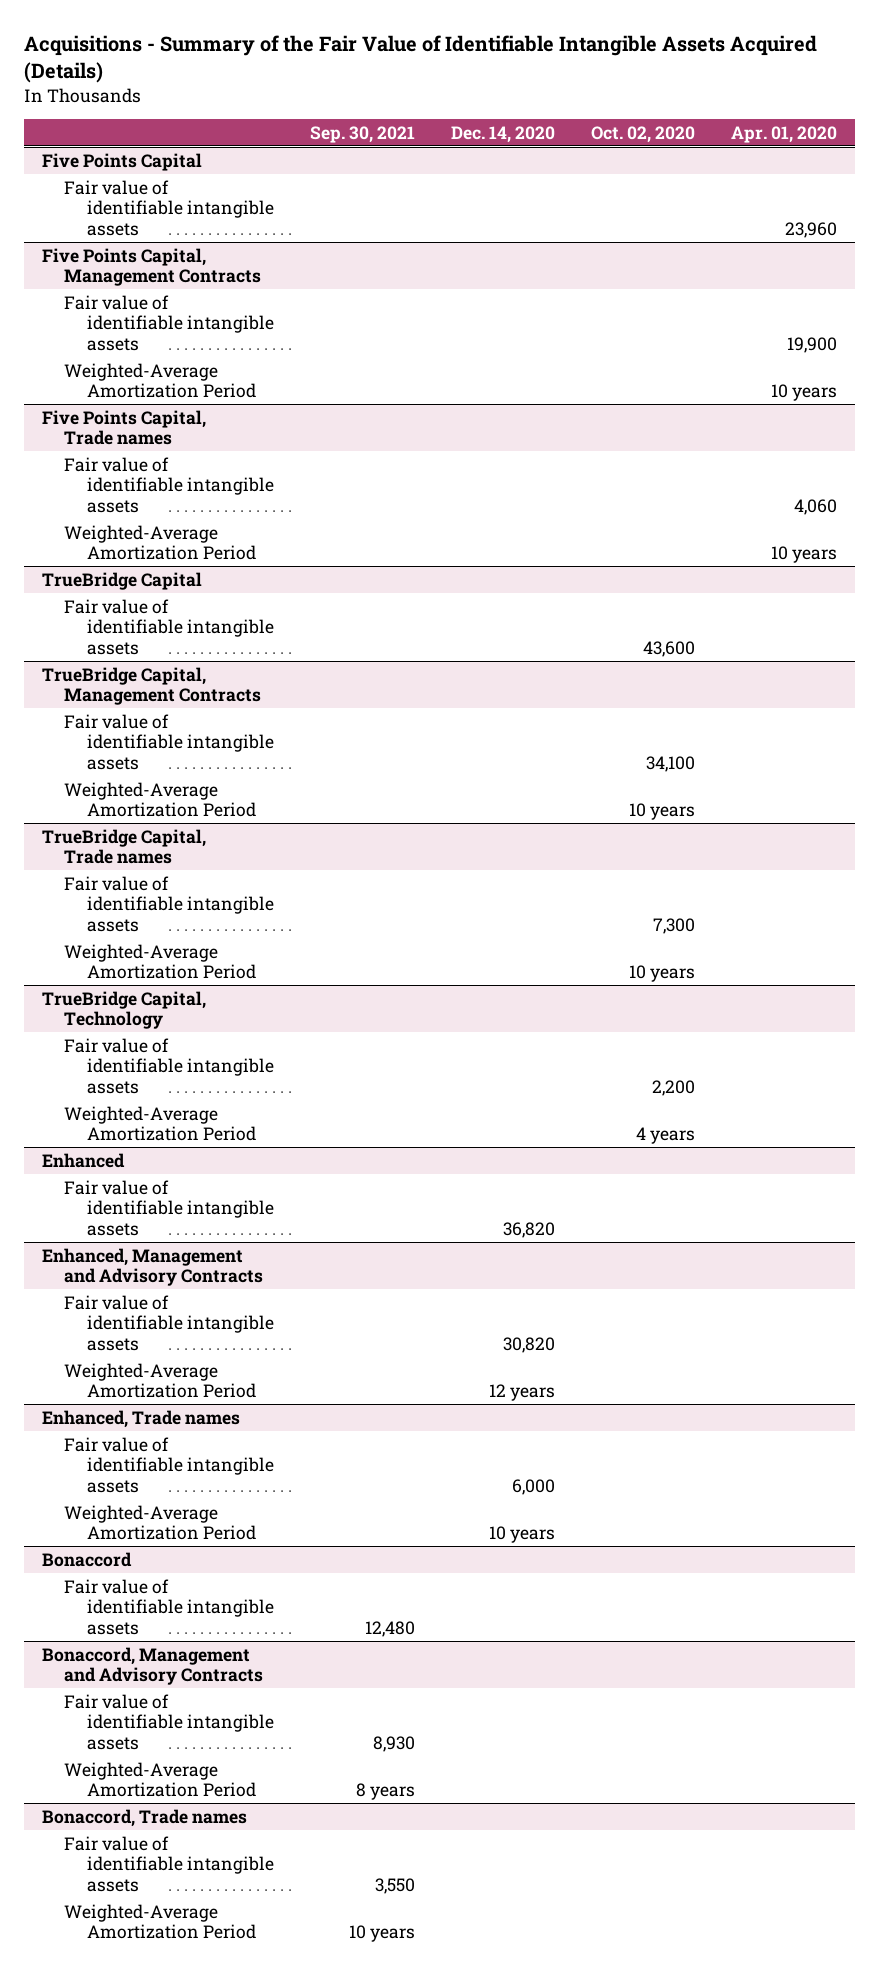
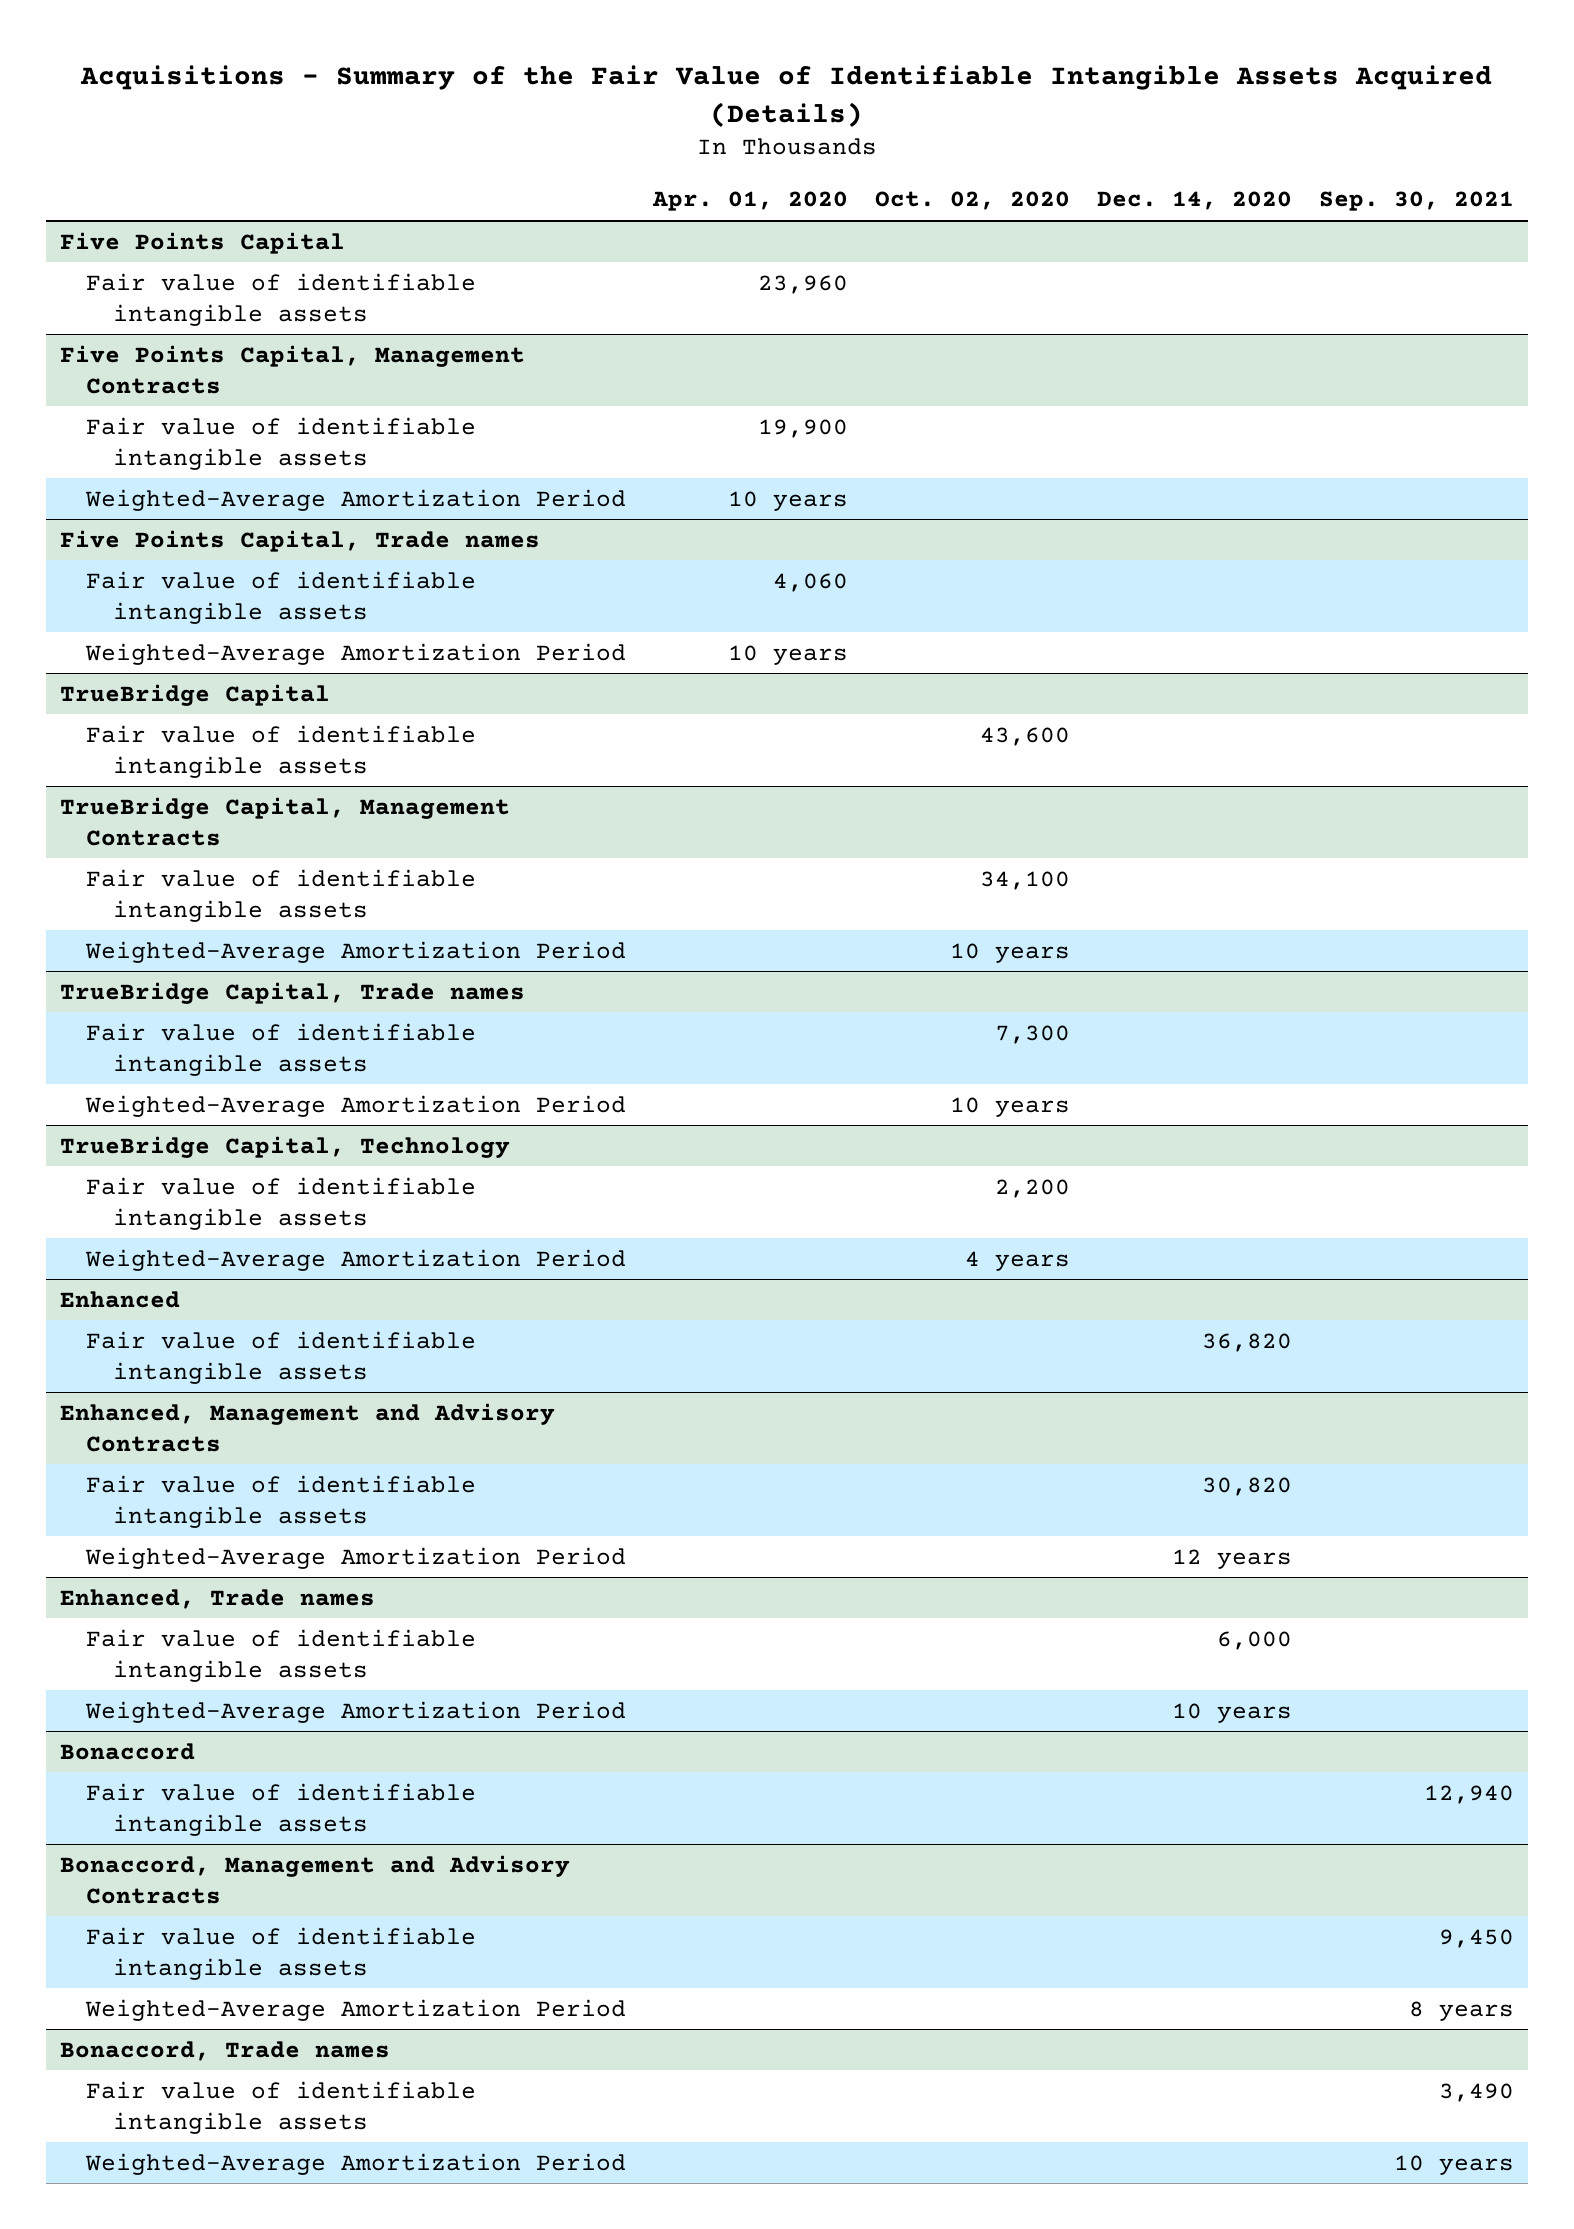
- | Sep. 30, 2021 | Dec. 14, 2020 | Oct. 02, 2020 | Apr. 01, 2020
+ | Apr. 01, 2020 | Oct. 02, 2020 | Dec. 14, 2020 | Sep. 30, 2021
@ Bonaccord
- Fair value of identifiable intangible assets | 12,480 | | |
+ Fair value of identifiable intangible assets | | | | 12,940
@ Bonaccord, Management and Advisory Contracts
- Fair value of identifiable intangible assets | 8,930 | | |
+ Fair value of identifiable intangible assets | | | | 9,450
@ Bonaccord, Trade names
- Fair value of identifiable intangible assets | 3,550 | | |
+ Fair value of identifiable intangible assets | | | | 3,490

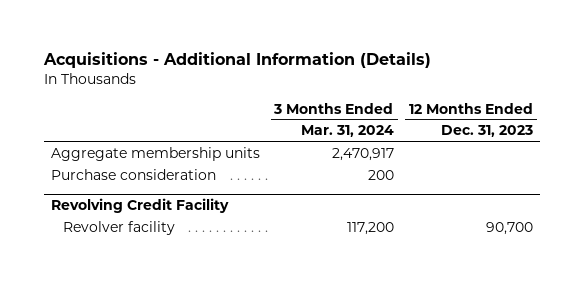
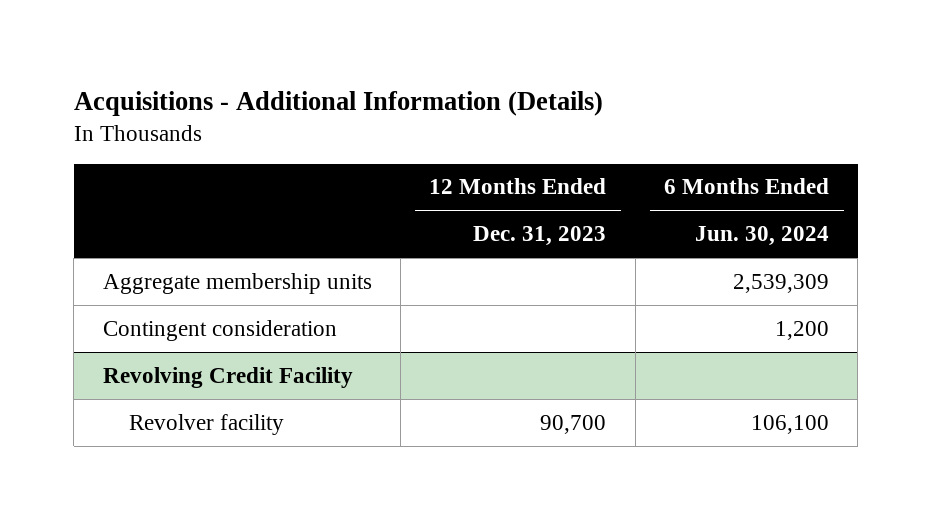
- | 3 Months Ended Mar. 31, 2024 | 12 Months Ended Dec. 31, 2023
+ | 12 Months Ended Dec. 31, 2023 | 6 Months Ended Jun. 30, 2024
- Purchase consideration | 200 |
+ Contingent consideration | | 1,200

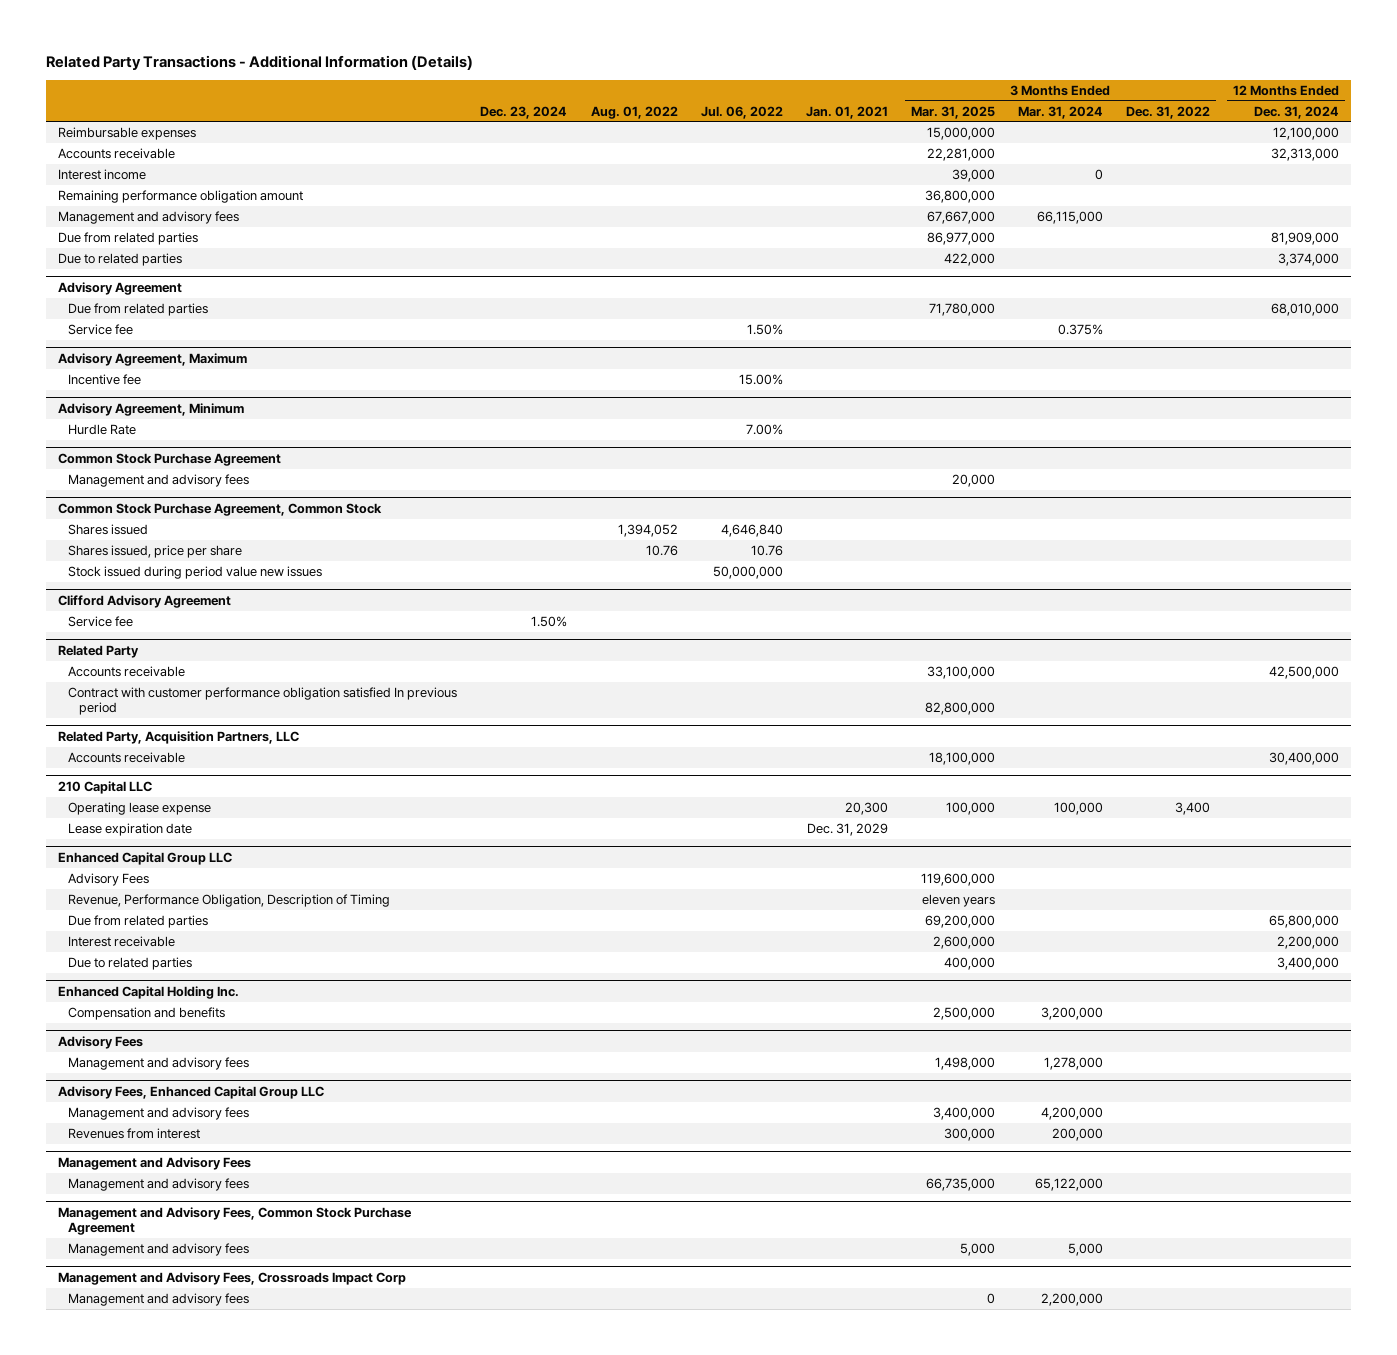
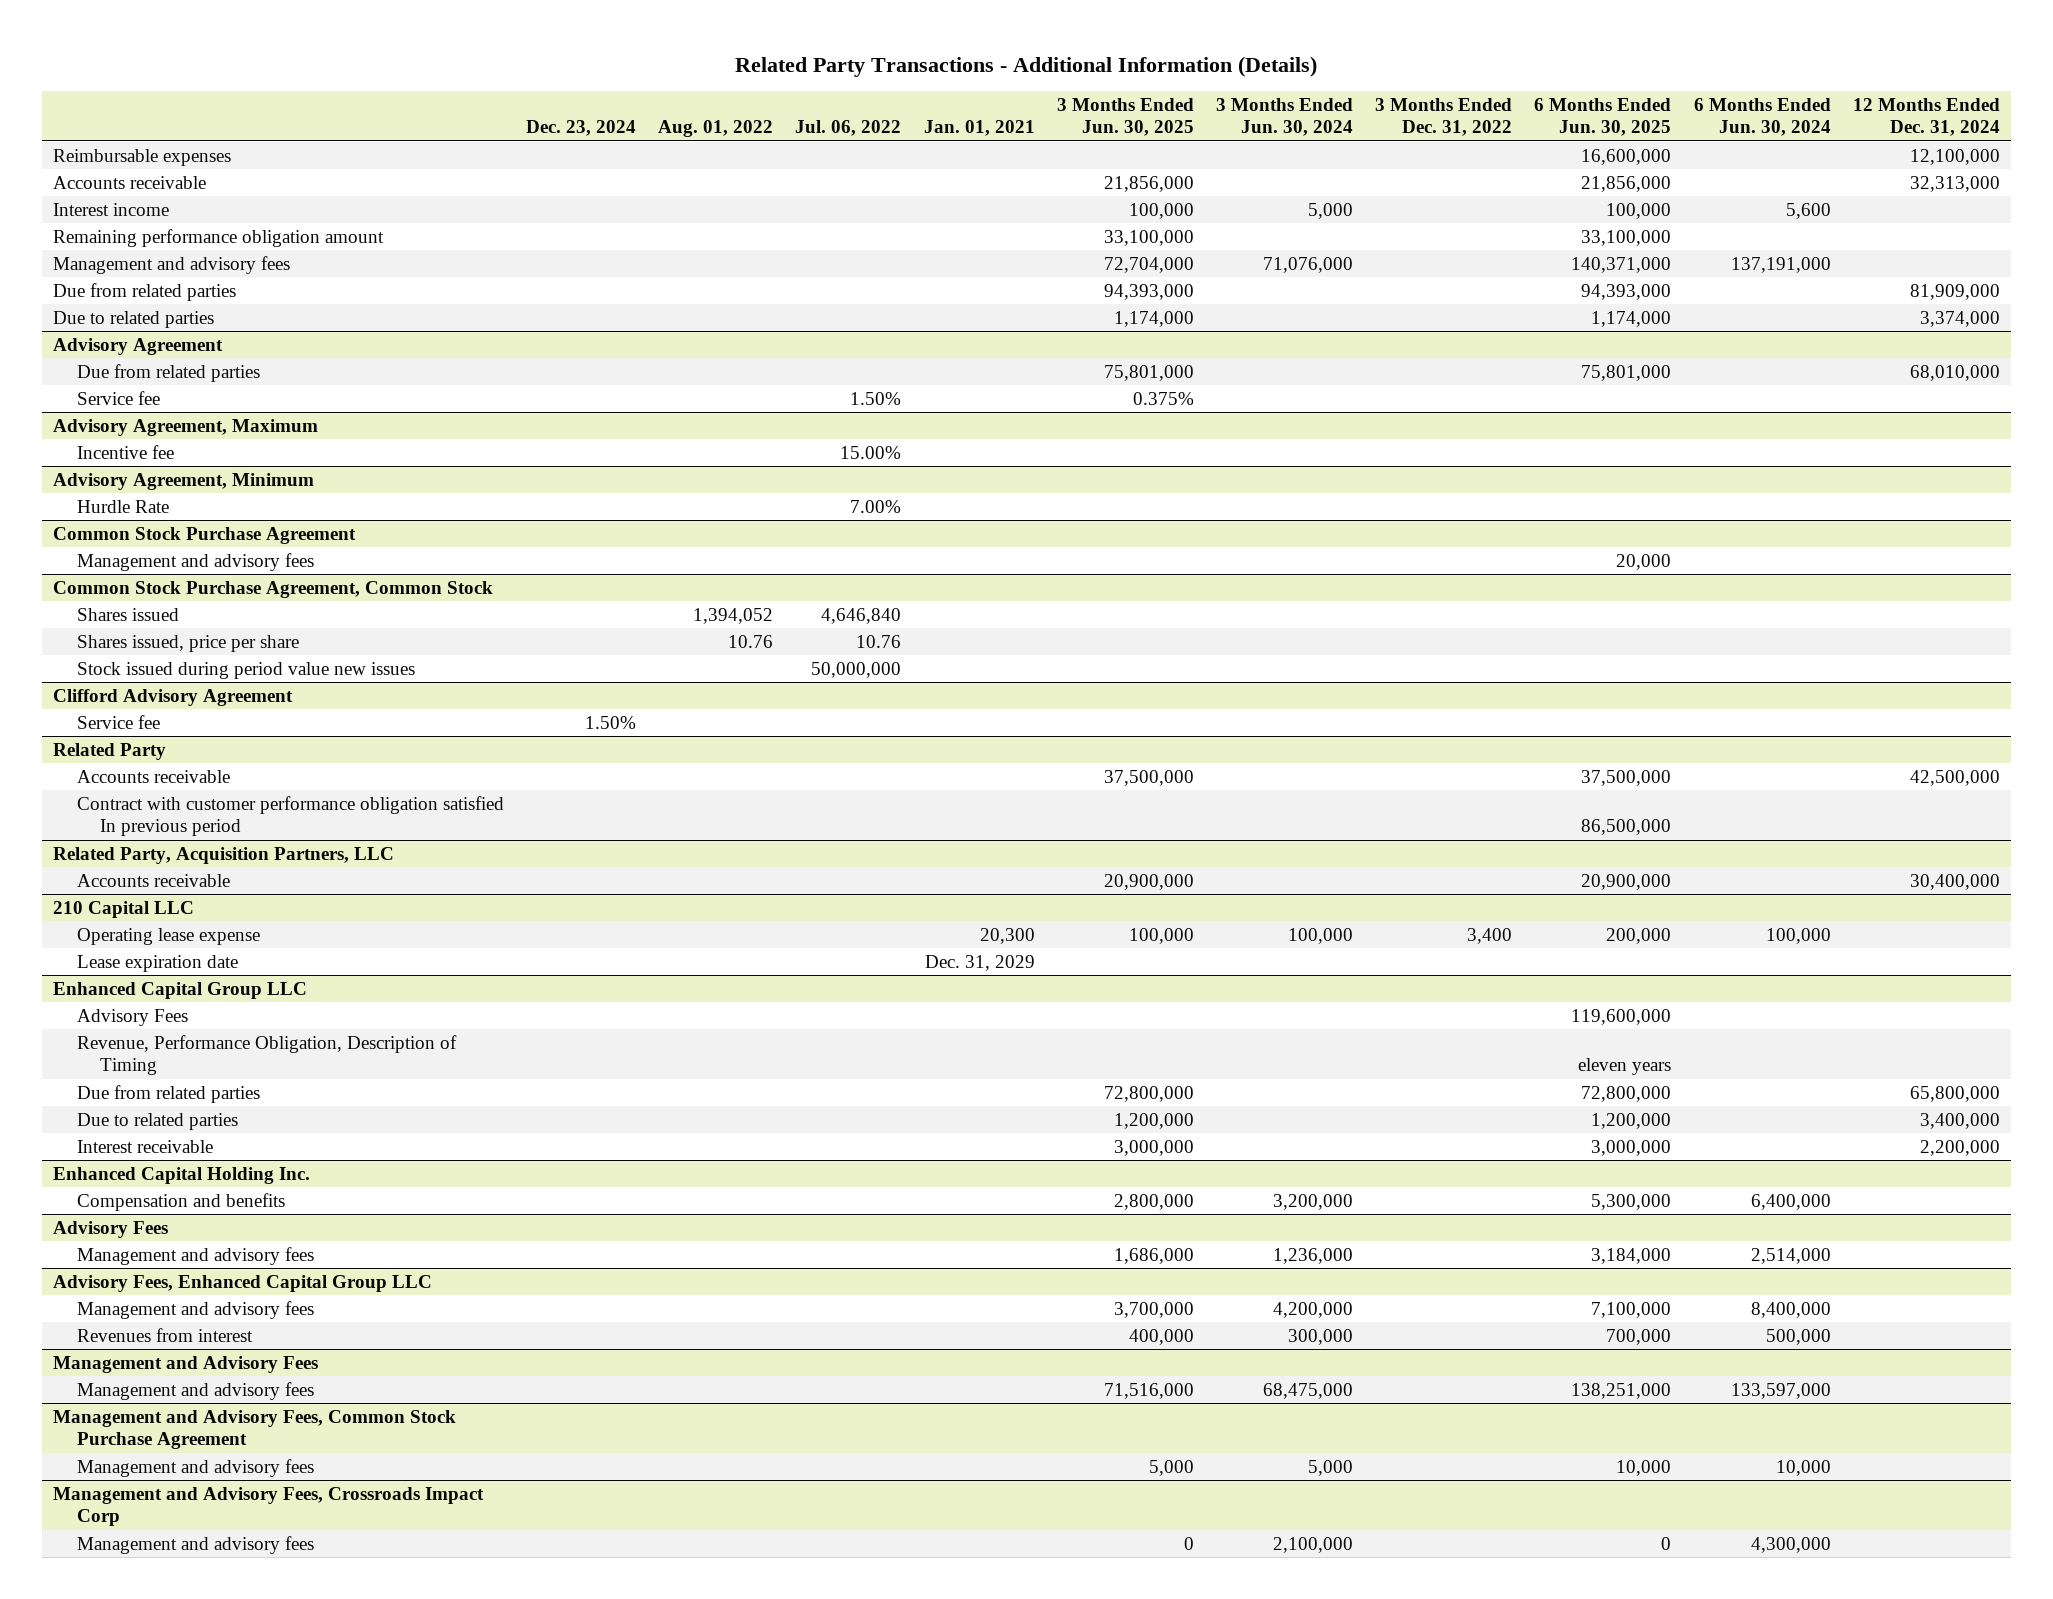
- | Dec. 23, 2024 | Aug. 01, 2022 | Jul. 06, 2022 | Jan. 01, 2021 | 3 Months Ended Mar. 31, 2025 | 3 Months Ended Mar. 31, 2024 | 3 Months Ended Dec. 31, 2022 | 12 Months Ended Dec. 31, 2024
+ | Dec. 23, 2024 | Aug. 01, 2022 | Jul. 06, 2022 | Jan. 01, 2021 | 3 Months Ended Jun. 30, 2025 | 3 Months Ended Jun. 30, 2024 | 3 Months Ended Dec. 31, 2022 | 6 Months Ended Jun. 30, 2025 | 6 Months Ended Jun. 30, 2024 | 12 Months Ended Dec. 31, 2024
@ Enhanced Capital Group LLC
moved down: Interest receivable | | | | | 3,000,000 | | | 3,000,000 | | 2,200,000

